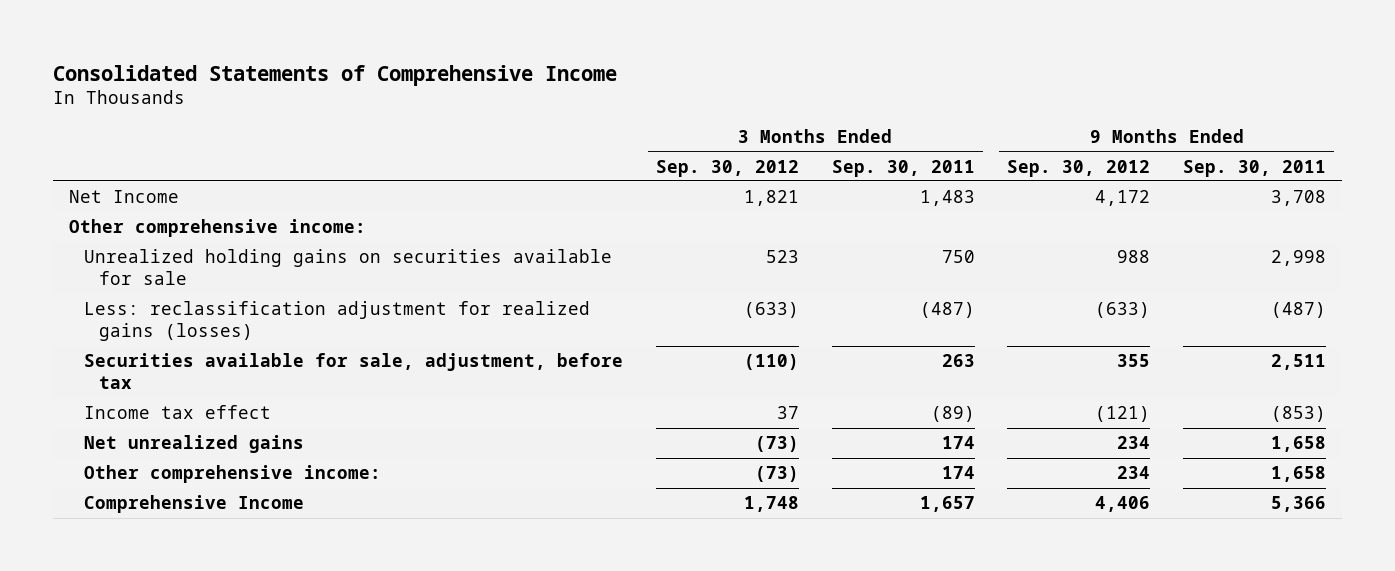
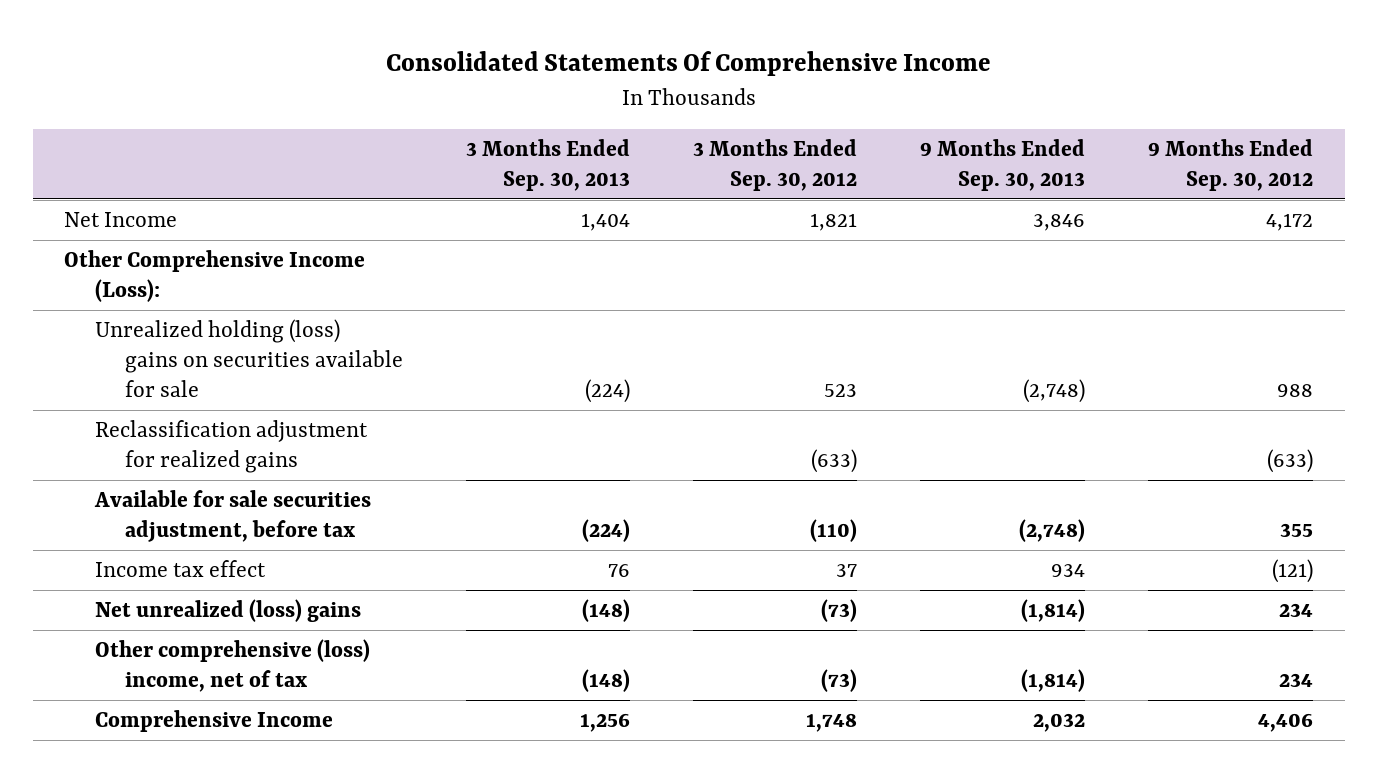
- Consolidated Statements of Comprehensive Income
+ Consolidated Statements Of Comprehensive Income
- | 3 Months Ended Sep. 30, 2012 | 3 Months Ended Sep. 30, 2011 | 9 Months Ended Sep. 30, 2012 | 9 Months Ended Sep. 30, 2011
+ | 3 Months Ended Sep. 30, 2013 | 3 Months Ended Sep. 30, 2012 | 9 Months Ended Sep. 30, 2013 | 9 Months Ended Sep. 30, 2012
- Other comprehensive income:
- Unrealized holding gains on securities available for sale | 523 | 750 | 988 | 2,998
- Less: reclassification adjustment for realized gains (losses) | (633) | (487) | (633) | (487)
- Securities available for sale, adjustment, before tax | (110) | 263 | 355 | 2,511
+ Other Comprehensive Income (Loss):
+ Unrealized holding (loss) gains on securities available for sale | (224) | 523 | (2,748) | 988
+ Reclassification adjustment for realized gains | | (633) | | (633)
+ Available for sale securities adjustment, before tax | (224) | (110) | (2,748) | 355
- Net unrealized gains | (73) | 174 | 234 | 1,658
- Other comprehensive income: | (73) | 174 | 234 | 1,658
+ Net unrealized (loss) gains | (148) | (73) | (1,814) | 234
+ Other comprehensive (loss) income, net of tax | (148) | (73) | (1,814) | 234

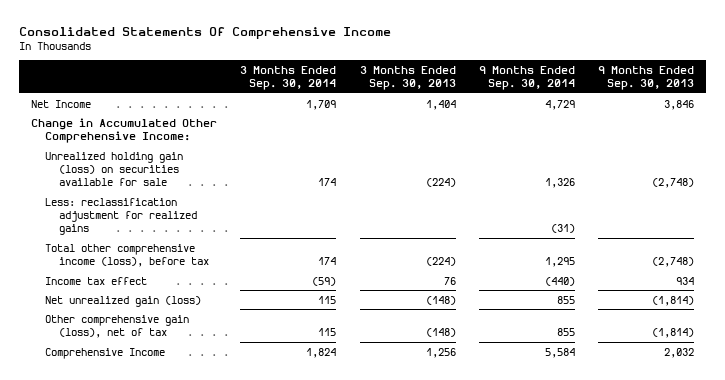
- | 3 Months Ended Sep. 30, 2013 | 3 Months Ended Sep. 30, 2012 | 9 Months Ended Sep. 30, 2013 | 9 Months Ended Sep. 30, 2012
+ | 3 Months Ended Sep. 30, 2014 | 3 Months Ended Sep. 30, 2013 | 9 Months Ended Sep. 30, 2014 | 9 Months Ended Sep. 30, 2013
- Other Comprehensive Income (Loss):
- Unrealized holding (loss) gains on securities available for sale | (224) | 523 | (2,748) | 988
- Reclassification adjustment for realized gains | | (633) | | (633)
- Available for sale securities adjustment, before tax | (224) | (110) | (2,748) | 355
+ Change in Accumulated Other Comprehensive Income:
+ Unrealized holding gain (loss) on securities available for sale | 174 | (224) | 1,326 | (2,748)
+ Less: reclassification adjustment for realized gains | | | (31) |
+ Total other comprehensive income (loss), before tax | 174 | (224) | 1,295 | (2,748)
- Net unrealized (loss) gains | (148) | (73) | (1,814) | 234
- Other comprehensive (loss) income, net of tax | (148) | (73) | (1,814) | 234
+ Net unrealized gain (loss) | 115 | (148) | 855 | (1,814)
+ Other comprehensive gain (loss), net of tax | 115 | (148) | 855 | (1,814)

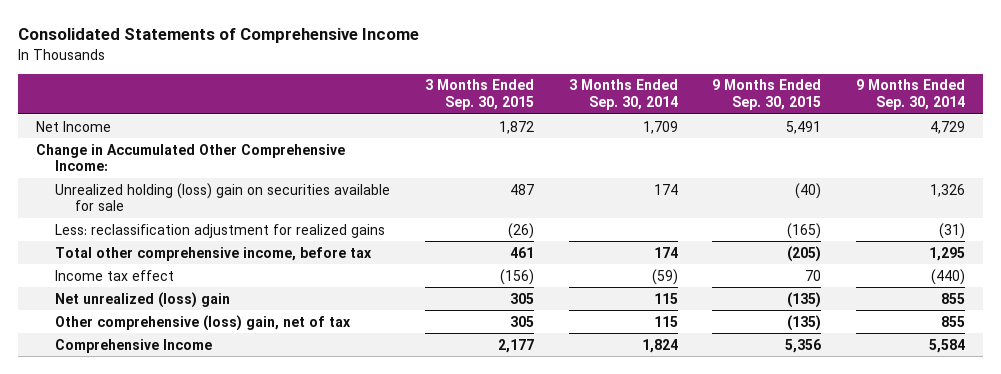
- Consolidated Statements Of Comprehensive Income
+ Consolidated Statements of Comprehensive Income
- | 3 Months Ended Sep. 30, 2014 | 3 Months Ended Sep. 30, 2013 | 9 Months Ended Sep. 30, 2014 | 9 Months Ended Sep. 30, 2013
+ | 3 Months Ended Sep. 30, 2015 | 3 Months Ended Sep. 30, 2014 | 9 Months Ended Sep. 30, 2015 | 9 Months Ended Sep. 30, 2014
- Unrealized holding gain (loss) on securities available for sale | 174 | (224) | 1,326 | (2,748)
+ Unrealized holding (loss) gain on securities available for sale | 487 | 174 | (40) | 1,326
- Total other comprehensive income (loss), before tax | 174 | (224) | 1,295 | (2,748)
+ Total other comprehensive income, before tax | 461 | 174 | (205) | 1,295
- Net unrealized gain (loss) | 115 | (148) | 855 | (1,814)
- Other comprehensive gain (loss), net of tax | 115 | (148) | 855 | (1,814)
+ Net unrealized (loss) gain | 305 | 115 | (135) | 855
+ Other comprehensive (loss) gain, net of tax | 305 | 115 | (135) | 855

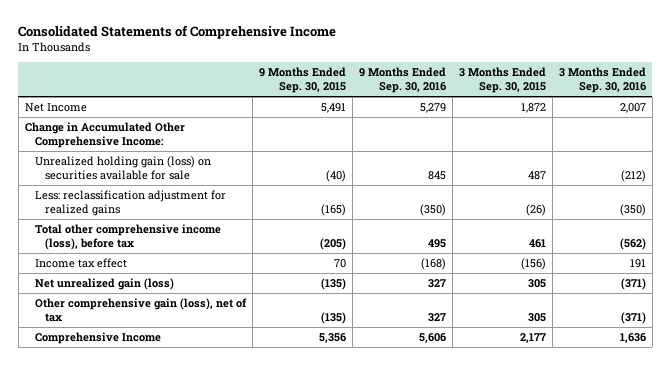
- | 3 Months Ended Sep. 30, 2015 | 3 Months Ended Sep. 30, 2014 | 9 Months Ended Sep. 30, 2015 | 9 Months Ended Sep. 30, 2014
+ | 9 Months Ended Sep. 30, 2015 | 9 Months Ended Sep. 30, 2016 | 3 Months Ended Sep. 30, 2015 | 3 Months Ended Sep. 30, 2016
- Unrealized holding (loss) gain on securities available for sale | 487 | 174 | (40) | 1,326
+ Unrealized holding gain (loss) on securities available for sale | (40) | 845 | 487 | (212)
- Total other comprehensive income, before tax | 461 | 174 | (205) | 1,295
+ Total other comprehensive income (loss), before tax | (205) | 495 | 461 | (562)
- Net unrealized (loss) gain | 305 | 115 | (135) | 855
- Other comprehensive (loss) gain, net of tax | 305 | 115 | (135) | 855
+ Net unrealized gain (loss) | (135) | 327 | 305 | (371)
+ Other comprehensive gain (loss), net of tax | (135) | 327 | 305 | (371)

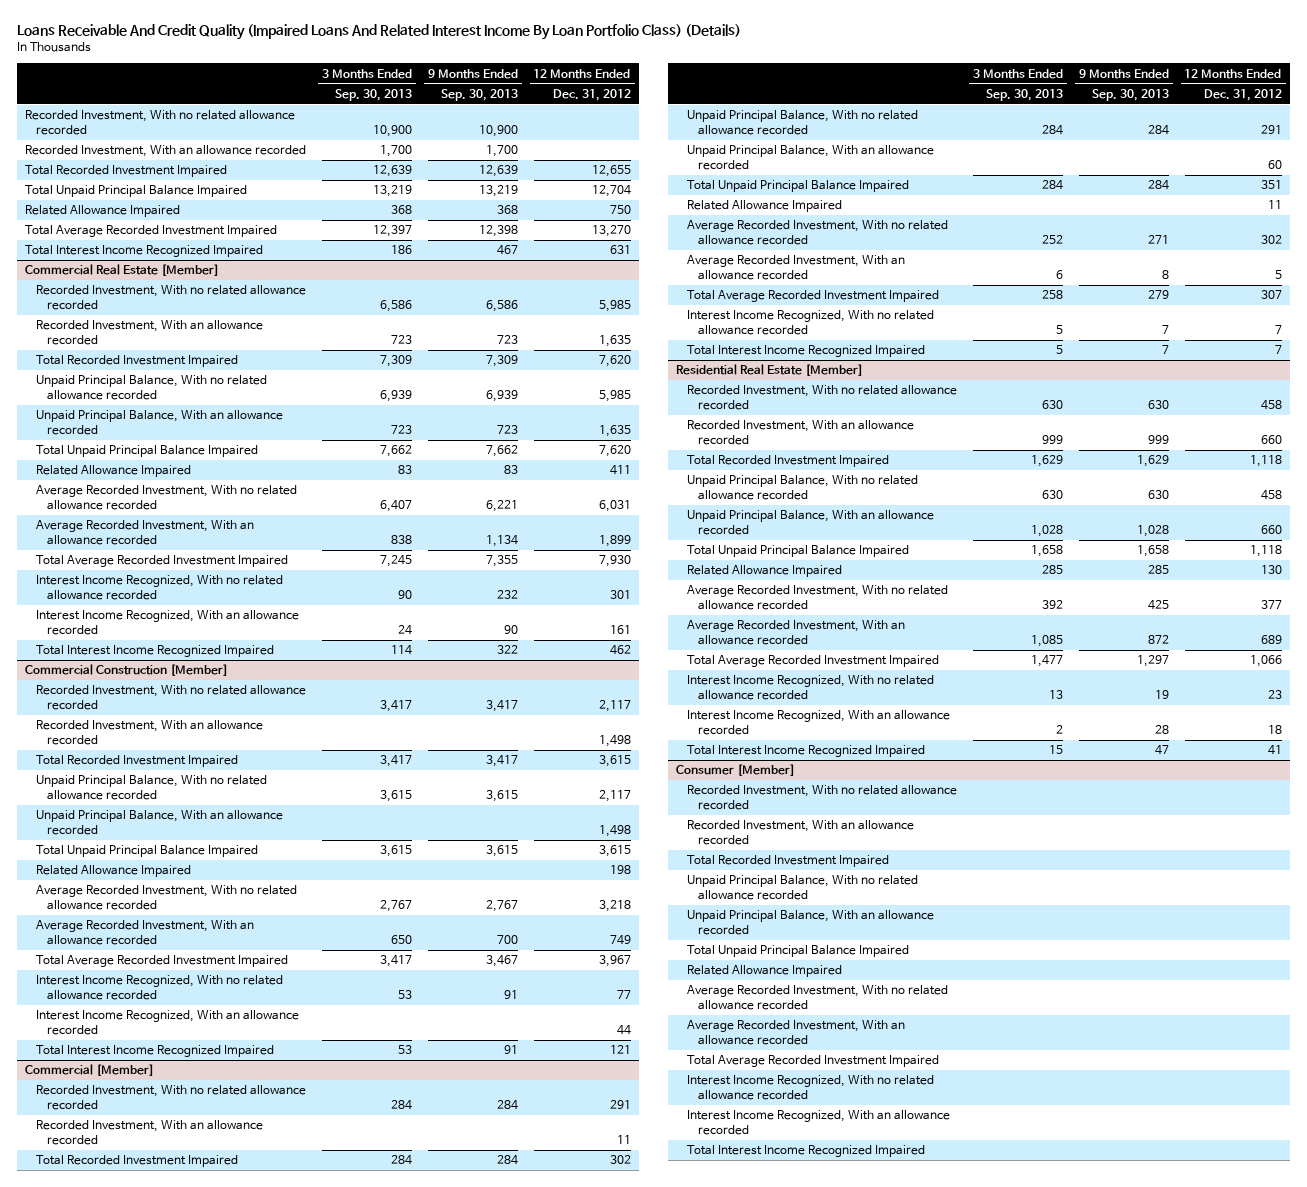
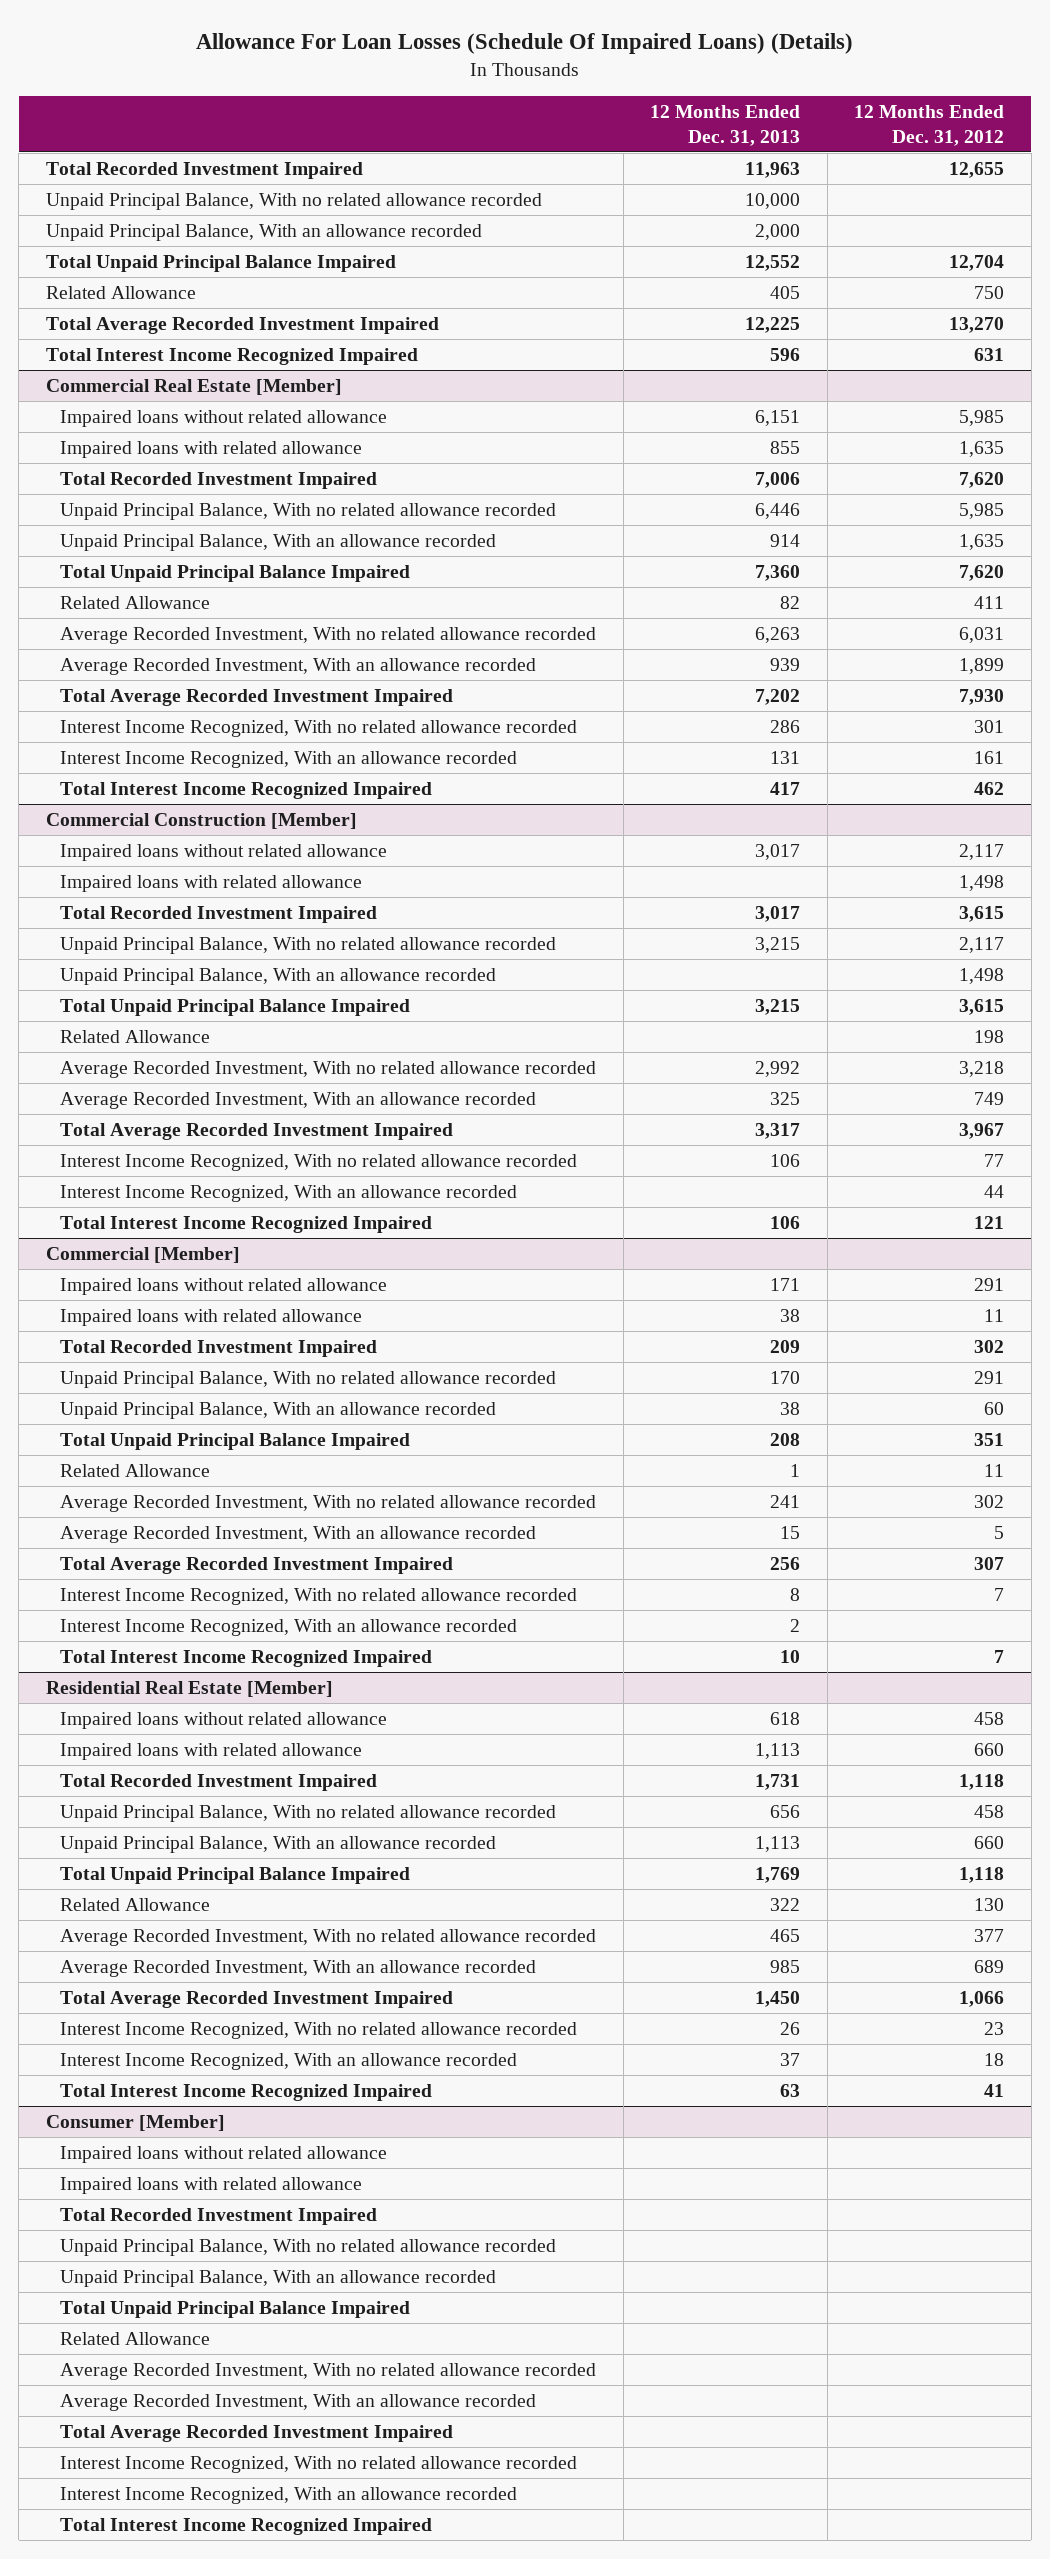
- Loans Receivable And Credit Quality (Impaired Loans And Related Interest Income By Loan Portfolio Class) (Details)
+ Allowance For Loan Losses (Schedule Of Impaired Loans) (Details)
- | 3 Months Ended Sep. 30, 2013 | 9 Months Ended Sep. 30, 2013 | 12 Months Ended Dec. 31, 2012
+ | 12 Months Ended Dec. 31, 2013 | 12 Months Ended Dec. 31, 2012
- Recorded Investment, With no related allowance recorded | 10,900 | 10,900 |
- Recorded Investment, With an allowance recorded | 1,700 | 1,700 |
+ Unpaid Principal Balance, With no related allowance recorded | 10,000 |
+ Unpaid Principal Balance, With an allowance recorded | 2,000 |
- Related Allowance Impaired | 368 | 368 | 750
+ Related Allowance | 405 | 750
@ Commercial Real Estate [Member]
- Recorded Investment, With no related allowance recorded | 6,586 | 6,586 | 5,985
- Recorded Investment, With an allowance recorded | 723 | 723 | 1,635
+ Impaired loans without related allowance | 6,151 | 5,985
+ Impaired loans with related allowance | 855 | 1,635
- Related Allowance Impaired | 83 | 83 | 411
+ Related Allowance | 82 | 411
@ Commercial Construction [Member]
- Recorded Investment, With no related allowance recorded | 3,417 | 3,417 | 2,117
- Recorded Investment, With an allowance recorded | | | 1,498
+ Impaired loans without related allowance | 3,017 | 2,117
+ Impaired loans with related allowance | | 1,498
- Related Allowance Impaired | | | 198
+ Related Allowance | | 198
@ Commercial [Member]
- Recorded Investment, With no related allowance recorded | 284 | 284 | 291
- Recorded Investment, With an allowance recorded | | | 11
+ Impaired loans without related allowance | 171 | 291
+ Impaired loans with related allowance | 38 | 11
- Related Allowance Impaired | | | 11
+ Related Allowance | 1 | 11
+ Interest Income Recognized, With an allowance recorded | 2 |
@ Residential Real Estate [Member]
- Recorded Investment, With no related allowance recorded | 630 | 630 | 458
- Recorded Investment, With an allowance recorded | 999 | 999 | 660
+ Impaired loans without related allowance | 618 | 458
+ Impaired loans with related allowance | 1,113 | 660
- Related Allowance Impaired | 285 | 285 | 130
+ Related Allowance | 322 | 130
@ Consumer [Member]
- Recorded Investment, With no related allowance recorded
- Recorded Investment, With an allowance recorded
+ Impaired loans without related allowance
+ Impaired loans with related allowance
- Related Allowance Impaired
+ Related Allowance

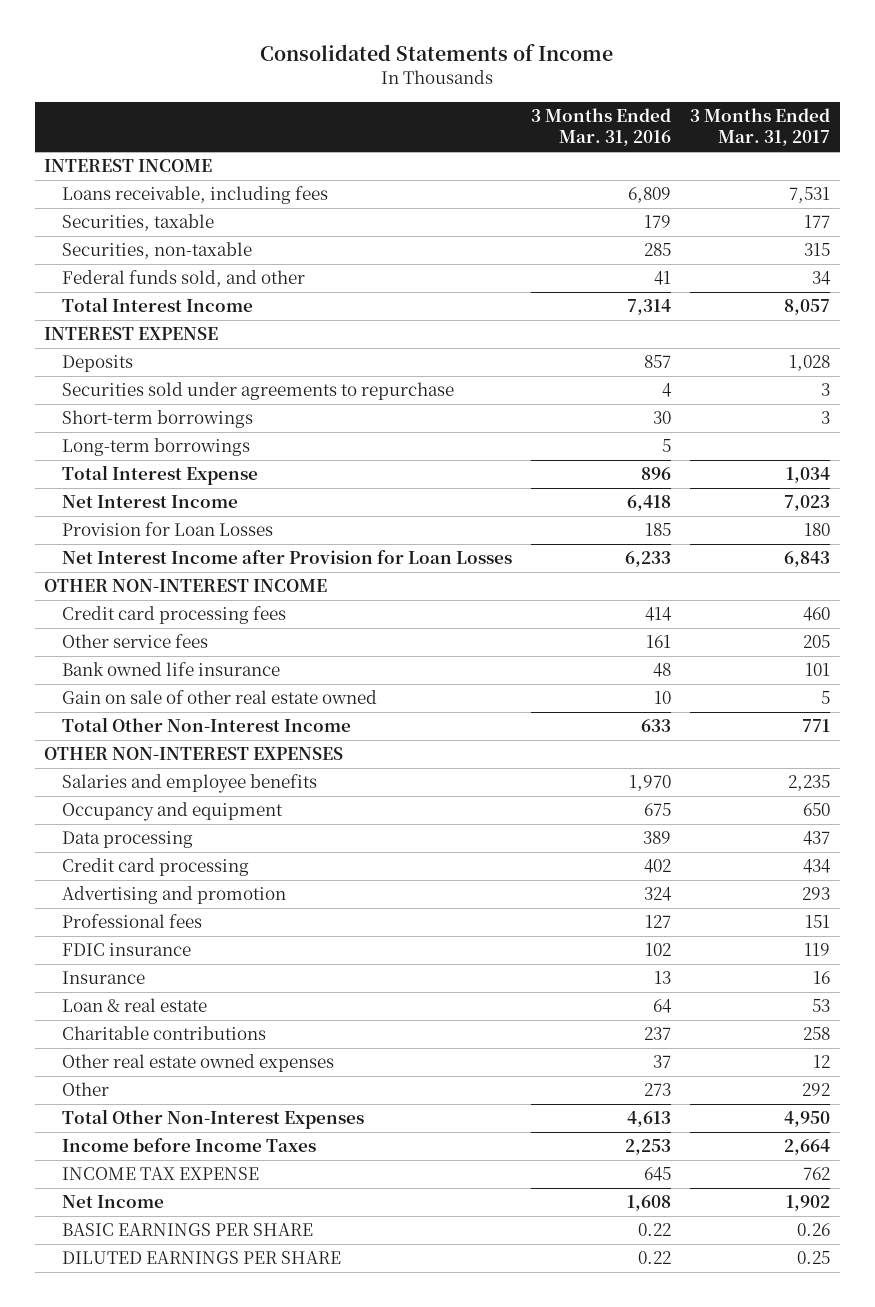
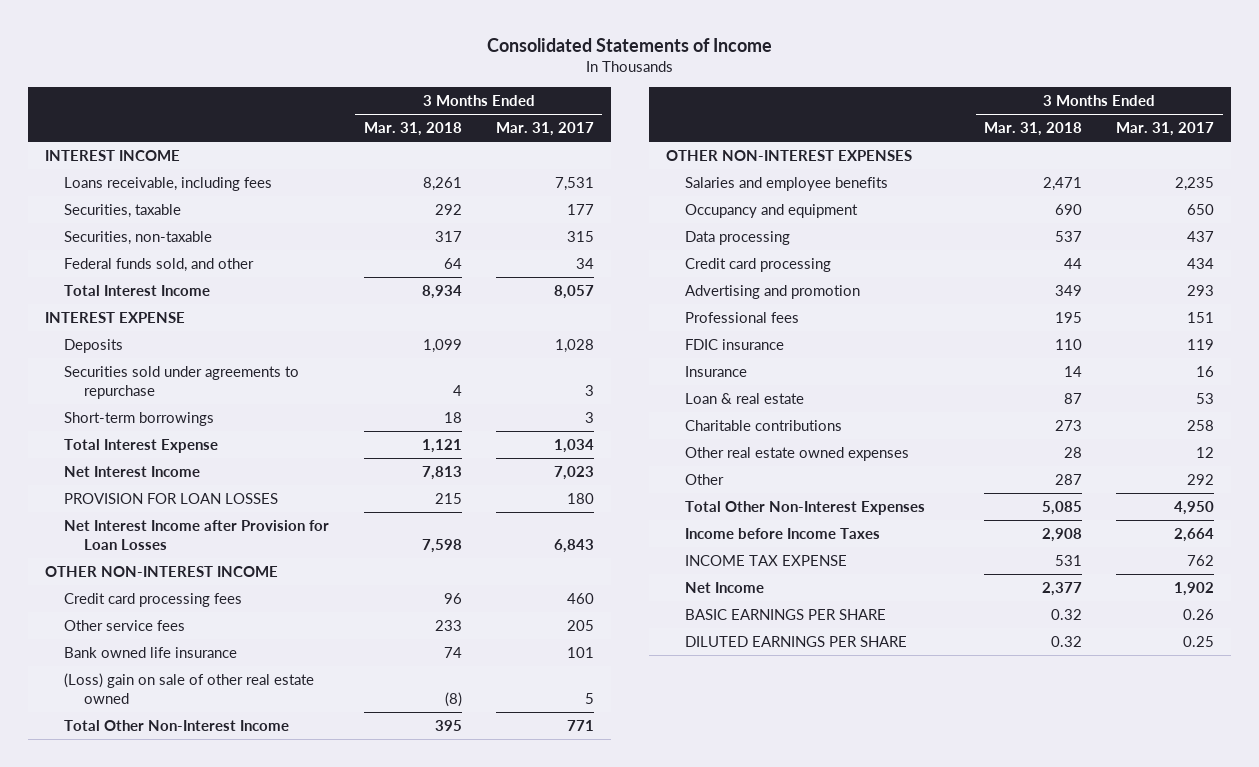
- | 3 Months Ended Mar. 31, 2016 | 3 Months Ended Mar. 31, 2017
+ | 3 Months Ended Mar. 31, 2018 | 3 Months Ended Mar. 31, 2017
- Long-term borrowings | 5 |
- Provision for Loan Losses | 185 | 180
+ PROVISION FOR LOAN LOSSES | 215 | 180
- Gain on sale of other real estate owned | 10 | 5
+ (Loss) gain on sale of other real estate owned | (8) | 5

